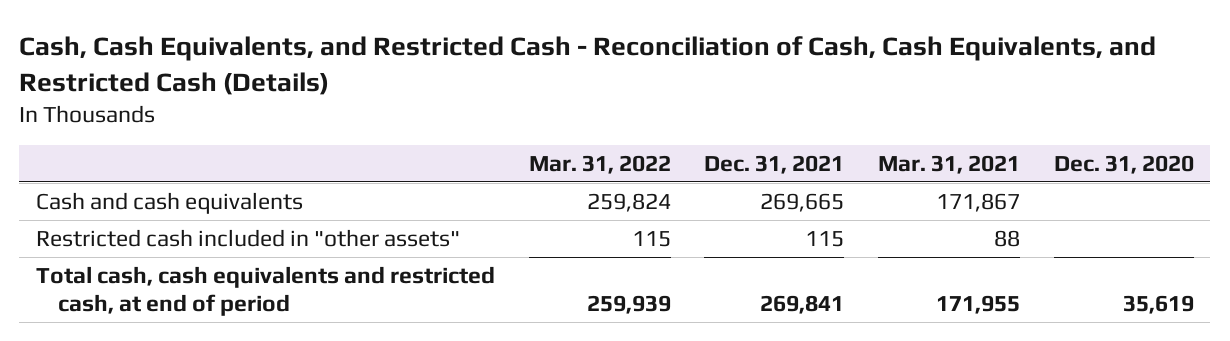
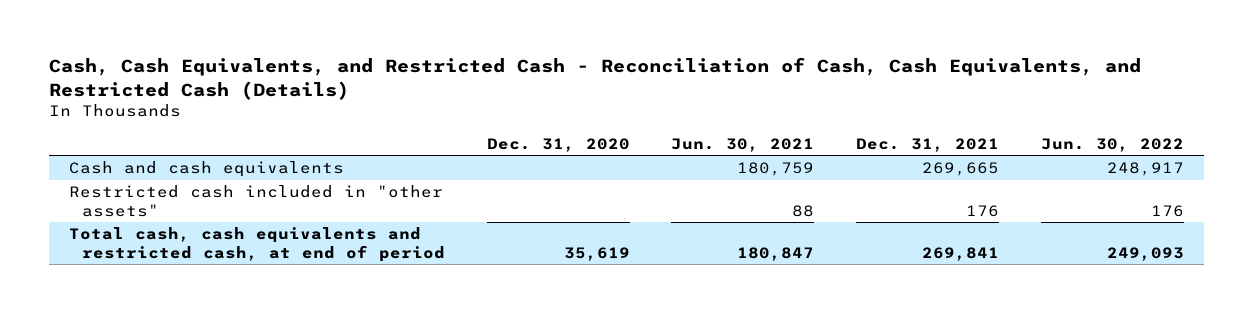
- | Mar. 31, 2022 | Dec. 31, 2021 | Mar. 31, 2021 | Dec. 31, 2020
+ | Dec. 31, 2020 | Jun. 30, 2021 | Dec. 31, 2021 | Jun. 30, 2022
- Restricted cash included in "other assets" | 115 | 115 | 88 |
+ Restricted cash included in "other assets" | | 88 | 176 | 176

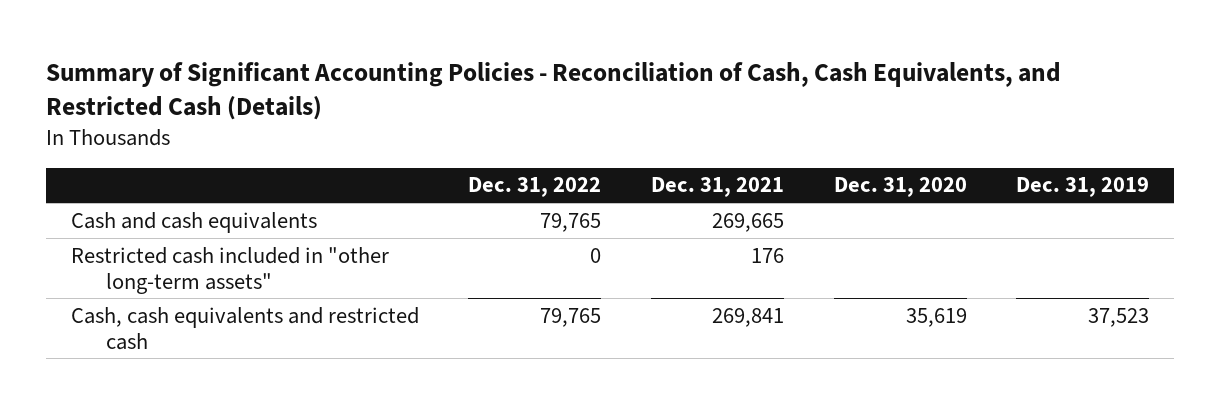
- Cash, Cash Equivalents, and Restricted Cash - Reconciliation of Cash, Cash Equivalents, and Restricted Cash (Details)
+ Summary of Significant Accounting Policies - Reconciliation of Cash, Cash Equivalents, and Restricted Cash (Details)
- | Dec. 31, 2020 | Jun. 30, 2021 | Dec. 31, 2021 | Jun. 30, 2022
+ | Dec. 31, 2022 | Dec. 31, 2021 | Dec. 31, 2020 | Dec. 31, 2019
- Restricted cash included in "other assets" | | 88 | 176 | 176
- Total cash, cash equivalents and restricted cash, at end of period | 35,619 | 180,847 | 269,841 | 249,093
+ Restricted cash included in "other long-term assets" | 0 | 176 | |
+ Cash, cash equivalents and restricted cash | 79,765 | 269,841 | 35,619 | 37,523

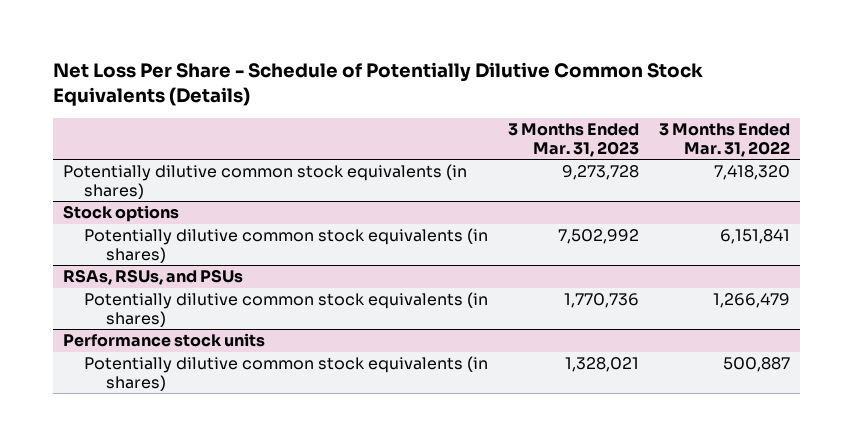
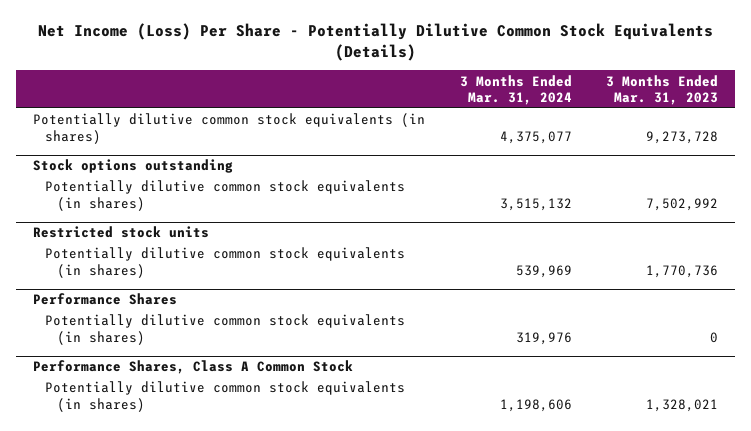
- Net Loss Per Share - Schedule of Potentially Dilutive Common Stock Equivalents (Details)
+ Net Income (Loss) Per Share - Potentially Dilutive Common Stock Equivalents (Details)
- | 3 Months Ended Mar. 31, 2023 | 3 Months Ended Mar. 31, 2022
+ | 3 Months Ended Mar. 31, 2024 | 3 Months Ended Mar. 31, 2023
- Stock options
+ Stock options outstanding
- RSAs, RSUs, and PSUs
+ Restricted stock units
- Performance stock units
+ Performance Shares
+ Potentially dilutive common stock equivalents (in shares) | 319,976 | 0
+ Performance Shares, Class A Common Stock

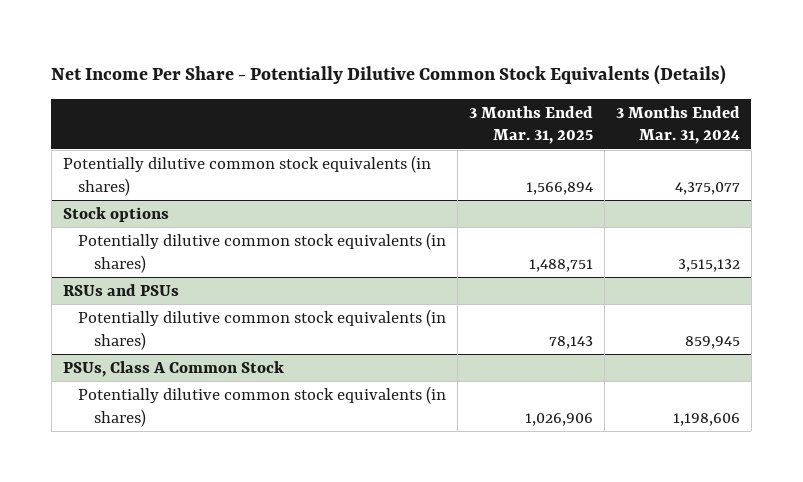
- Net Income (Loss) Per Share - Potentially Dilutive Common Stock Equivalents (Details)
+ Net Income Per Share - Potentially Dilutive Common Stock Equivalents (Details)
- | 3 Months Ended Mar. 31, 2024 | 3 Months Ended Mar. 31, 2023
+ | 3 Months Ended Mar. 31, 2025 | 3 Months Ended Mar. 31, 2024
- Stock options outstanding
+ Stock options
- Restricted stock units
- Potentially dilutive common stock equivalents (in shares) | 539,969 | 1,770,736
- Performance Shares
- Potentially dilutive common stock equivalents (in shares) | 319,976 | 0
- Performance Shares, Class A Common Stock
+ RSUs and PSUs
+ Potentially dilutive common stock equivalents (in shares) | 78,143 | 859,945
+ PSUs, Class A Common Stock

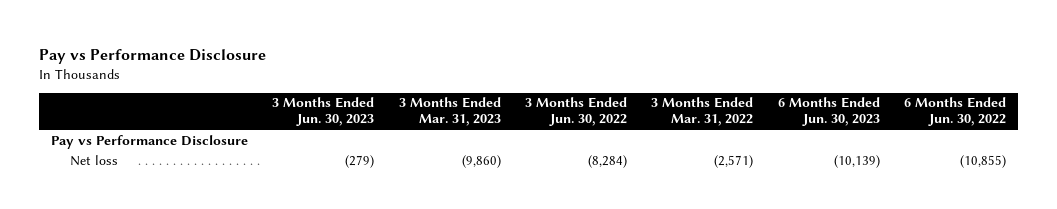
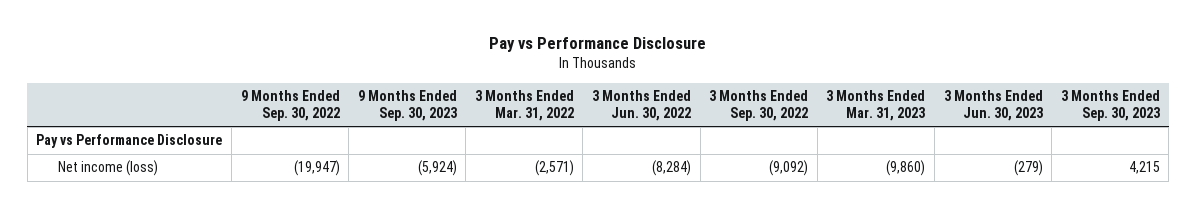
- | 3 Months Ended Jun. 30, 2023 | 3 Months Ended Mar. 31, 2023 | 3 Months Ended Jun. 30, 2022 | 3 Months Ended Mar. 31, 2022 | 6 Months Ended Jun. 30, 2023 | 6 Months Ended Jun. 30, 2022
+ | 9 Months Ended Sep. 30, 2022 | 9 Months Ended Sep. 30, 2023 | 3 Months Ended Mar. 31, 2022 | 3 Months Ended Jun. 30, 2022 | 3 Months Ended Sep. 30, 2022 | 3 Months Ended Mar. 31, 2023 | 3 Months Ended Jun. 30, 2023 | 3 Months Ended Sep. 30, 2023
- Net loss | (279) | (9,860) | (8,284) | (2,571) | (10,139) | (10,855)
+ Net income (loss) | (19,947) | (5,924) | (2,571) | (8,284) | (9,092) | (9,860) | (279) | 4,215

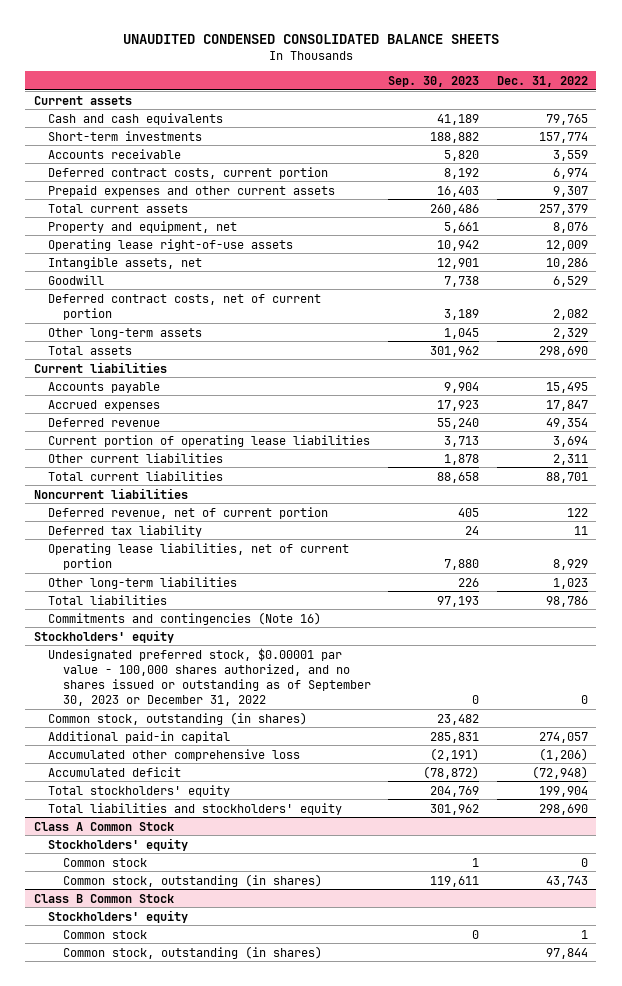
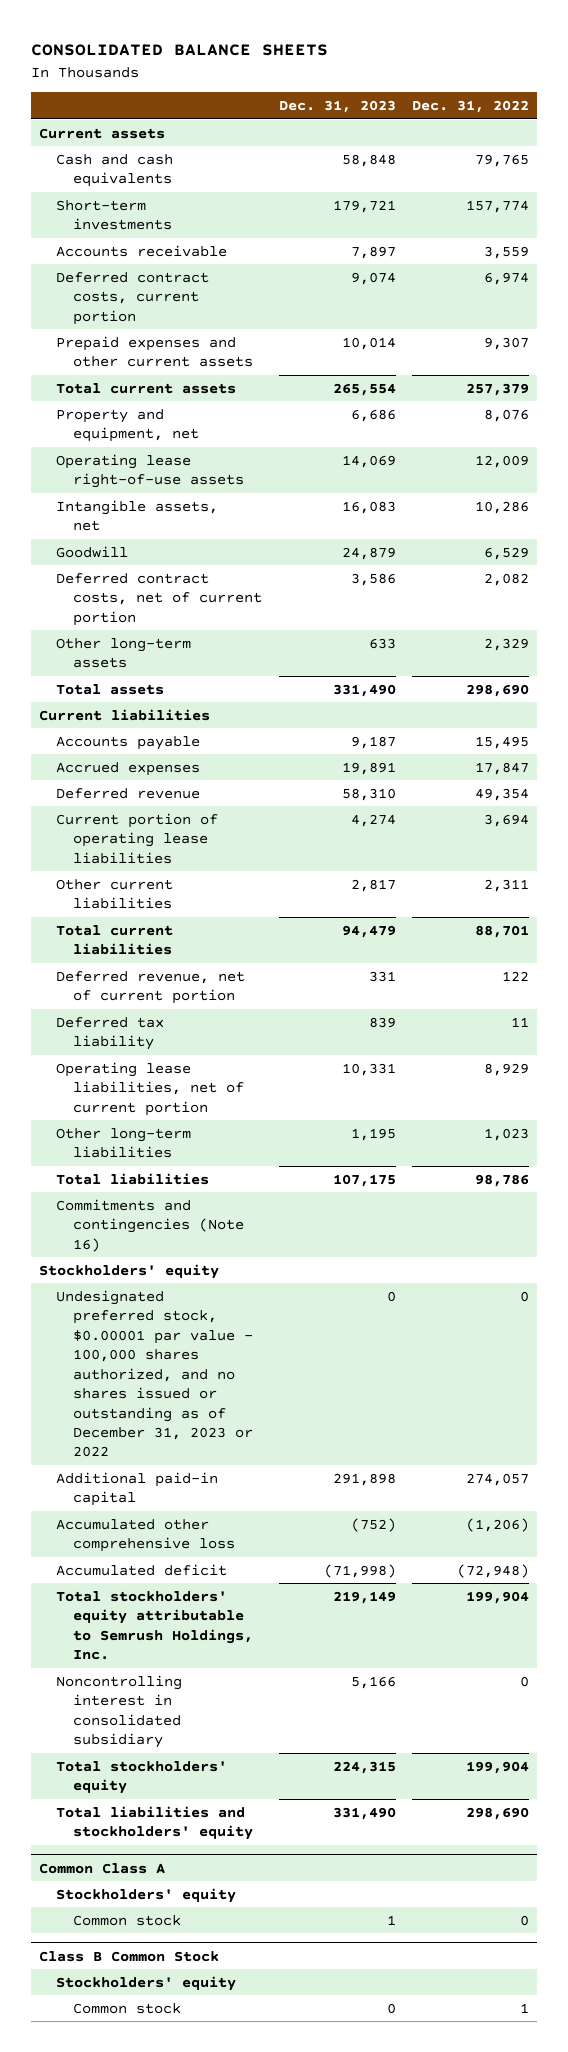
- UNAUDITED CONDENSED CONSOLIDATED BALANCE SHEETS
+ CONSOLIDATED BALANCE SHEETS
- | Sep. 30, 2023 | Dec. 31, 2022
+ | Dec. 31, 2023 | Dec. 31, 2022
- Noncurrent liabilities
- Undesignated preferred stock, $0.00001 par value - 100,000 shares authorized, and no shares issued or outstanding as of September 30, 2023 or December 31, 2022 | 0 | 0
- Common stock, outstanding (in shares) | 23,482 |
+ Undesignated preferred stock, $0.00001 par value - 100,000 shares authorized, and no shares issued or outstanding as of December 31, 2023 or 2022 | 0 | 0
+ Total stockholders' equity attributable to Semrush Holdings, Inc. | 219,149 | 199,904
+ Noncontrolling interest in consolidated subsidiary | 5,166 | 0
- Class A Common Stock
+ Common Class A
- Common stock, outstanding (in shares) | 119,611 | 43,743
@ Class B Common Stock
- Common stock, outstanding (in shares) | | 97,844

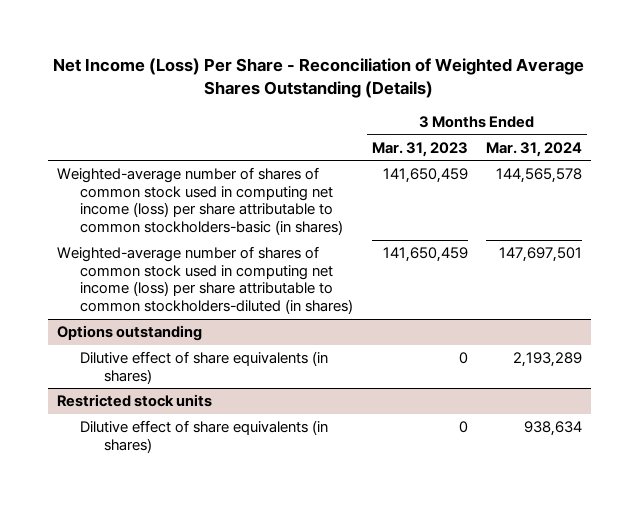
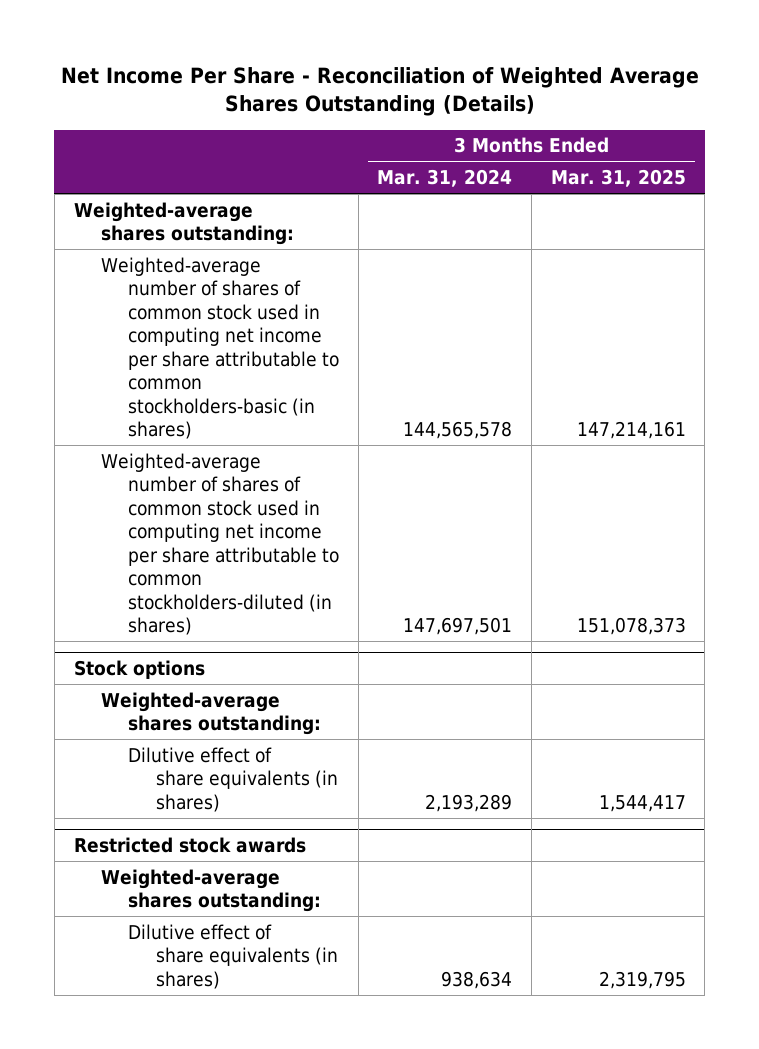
- Net Income (Loss) Per Share - Reconciliation of Weighted Average Shares Outstanding (Details)
+ Net Income Per Share - Reconciliation of Weighted Average Shares Outstanding (Details)
- | 3 Months Ended Mar. 31, 2023 | 3 Months Ended Mar. 31, 2024
+ | 3 Months Ended Mar. 31, 2024 | 3 Months Ended Mar. 31, 2025
- Weighted-average number of shares of common stock used in computing net income (loss) per share attributable to common stockholders-basic (in shares) | 141,650,459 | 144,565,578
- Weighted-average number of shares of common stock used in computing net income (loss) per share attributable to common stockholders-diluted (in shares) | 141,650,459 | 147,697,501
- Options outstanding
+ Weighted-average shares outstanding:
+ Weighted-average number of shares of common stock used in computing net income per share attributable to common stockholders-basic (in shares) | 144,565,578 | 147,214,161
+ Weighted-average number of shares of common stock used in computing net income per share attributable to common stockholders-diluted (in shares) | 147,697,501 | 151,078,373
+ Stock options
+ Weighted-average shares outstanding:
- Restricted stock units
+ Restricted stock awards
+ Weighted-average shares outstanding:

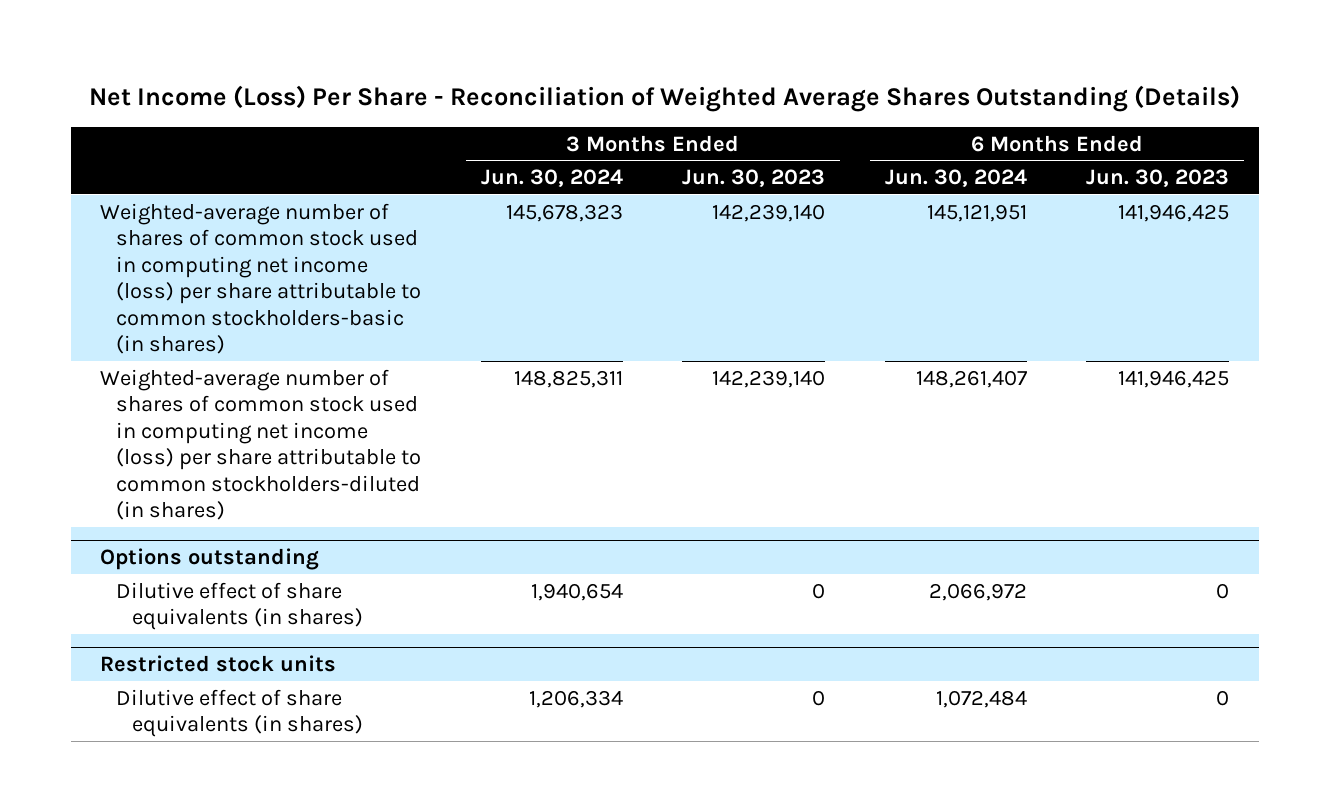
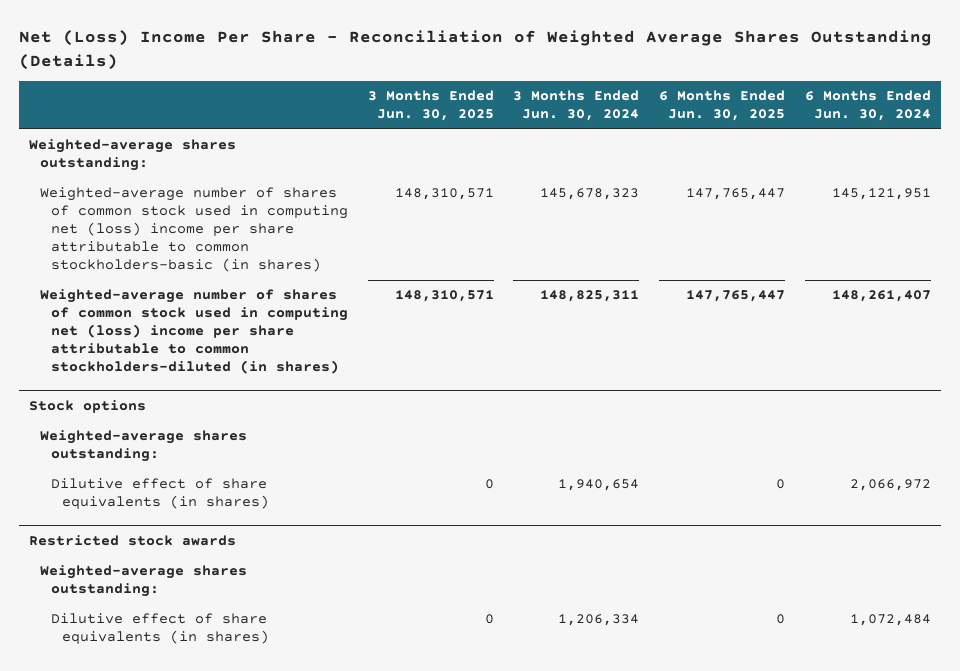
- Net Income (Loss) Per Share - Reconciliation of Weighted Average Shares Outstanding (Details)
+ Net (Loss) Income Per Share - Reconciliation of Weighted Average Shares Outstanding (Details)
- | 3 Months Ended Jun. 30, 2024 | 3 Months Ended Jun. 30, 2023 | 6 Months Ended Jun. 30, 2024 | 6 Months Ended Jun. 30, 2023
+ | 3 Months Ended Jun. 30, 2025 | 3 Months Ended Jun. 30, 2024 | 6 Months Ended Jun. 30, 2025 | 6 Months Ended Jun. 30, 2024
- Weighted-average number of shares of common stock used in computing net income (loss) per share attributable to common stockholders-basic (in shares) | 145,678,323 | 142,239,140 | 145,121,951 | 141,946,425
- Weighted-average number of shares of common stock used in computing net income (loss) per share attributable to common stockholders-diluted (in shares) | 148,825,311 | 142,239,140 | 148,261,407 | 141,946,425
- Options outstanding
+ Weighted-average shares outstanding:
+ Weighted-average number of shares of common stock used in computing net (loss) income per share attributable to common stockholders-basic (in shares) | 148,310,571 | 145,678,323 | 147,765,447 | 145,121,951
+ Weighted-average number of shares of common stock used in computing net (loss) income per share attributable to common stockholders-diluted (in shares) | 148,310,571 | 148,825,311 | 147,765,447 | 148,261,407
+ Stock options
+ Weighted-average shares outstanding:
- Restricted stock units
+ Restricted stock awards
+ Weighted-average shares outstanding:

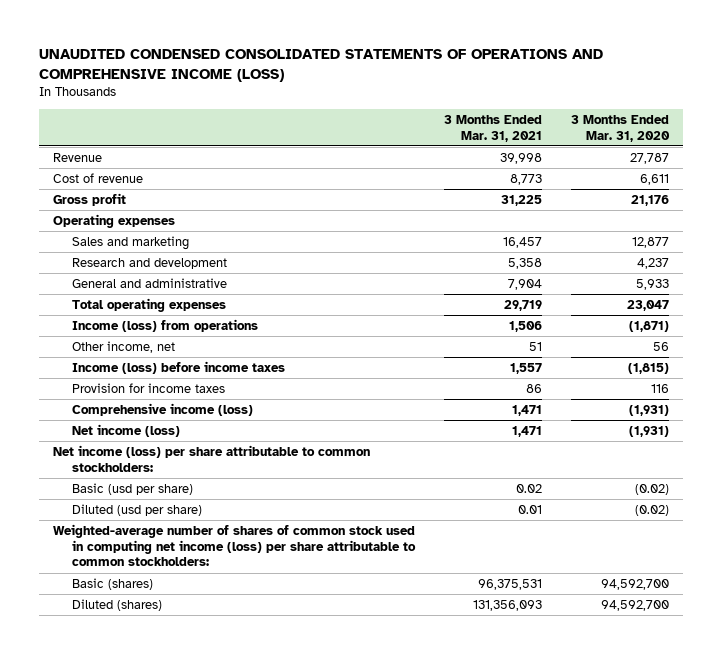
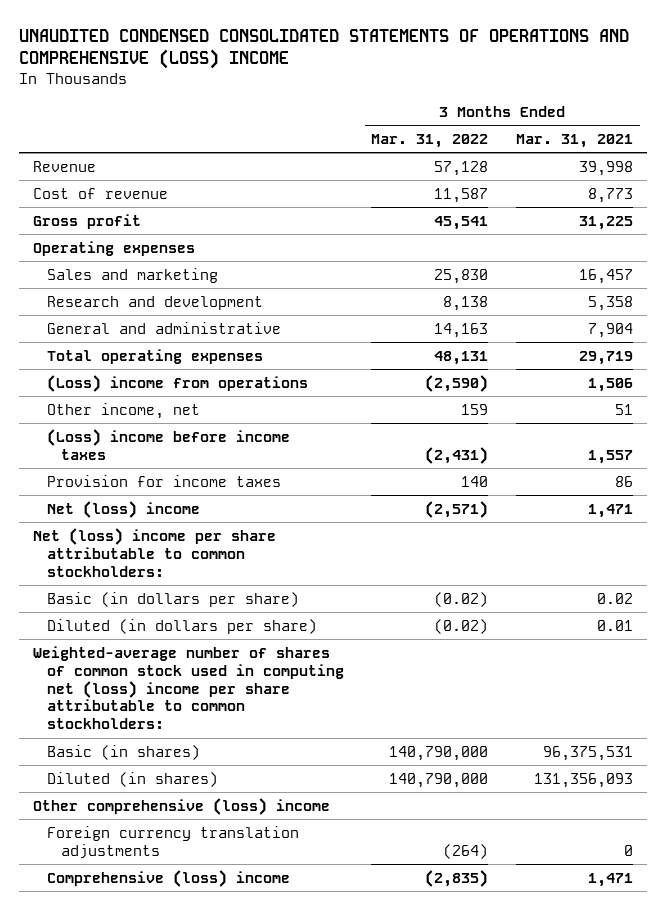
- UNAUDITED CONDENSED CONSOLIDATED STATEMENTS OF OPERATIONS AND COMPREHENSIVE INCOME (LOSS)
+ UNAUDITED CONDENSED CONSOLIDATED STATEMENTS OF OPERATIONS AND COMPREHENSIVE (LOSS) INCOME
- | 3 Months Ended Mar. 31, 2021 | 3 Months Ended Mar. 31, 2020
+ | 3 Months Ended Mar. 31, 2022 | 3 Months Ended Mar. 31, 2021
- Income (loss) from operations | 1,506 | (1,871)
+ (Loss) income from operations | (2,590) | 1,506
- Income (loss) before income taxes | 1,557 | (1,815)
+ (Loss) income before income taxes | (2,431) | 1,557
- Comprehensive income (loss) | 1,471 | (1,931)
- Net income (loss) | 1,471 | (1,931)
- Net income (loss) per share attributable to common stockholders:
- Basic (usd per share) | 0.02 | (0.02)
- Diluted (usd per share) | 0.01 | (0.02)
- Weighted-average number of shares of common stock used in computing net income (loss) per share attributable to common stockholders:
- Basic (shares) | 96,375,531 | 94,592,700
- Diluted (shares) | 131,356,093 | 94,592,700
+ Net (loss) income | (2,571) | 1,471
+ Net (loss) income per share attributable to common stockholders:
+ Basic (in dollars per share) | (0.02) | 0.02
+ Diluted (in dollars per share) | (0.02) | 0.01
+ Weighted-average number of shares of common stock used in computing net (loss) income per share attributable to common stockholders:
+ Basic (in shares) | 140,790,000 | 96,375,531
+ Diluted (in shares) | 140,790,000 | 131,356,093
+ Other comprehensive (loss) income
+ Foreign currency translation adjustments | (264) | 0
+ Comprehensive (loss) income | (2,835) | 1,471

